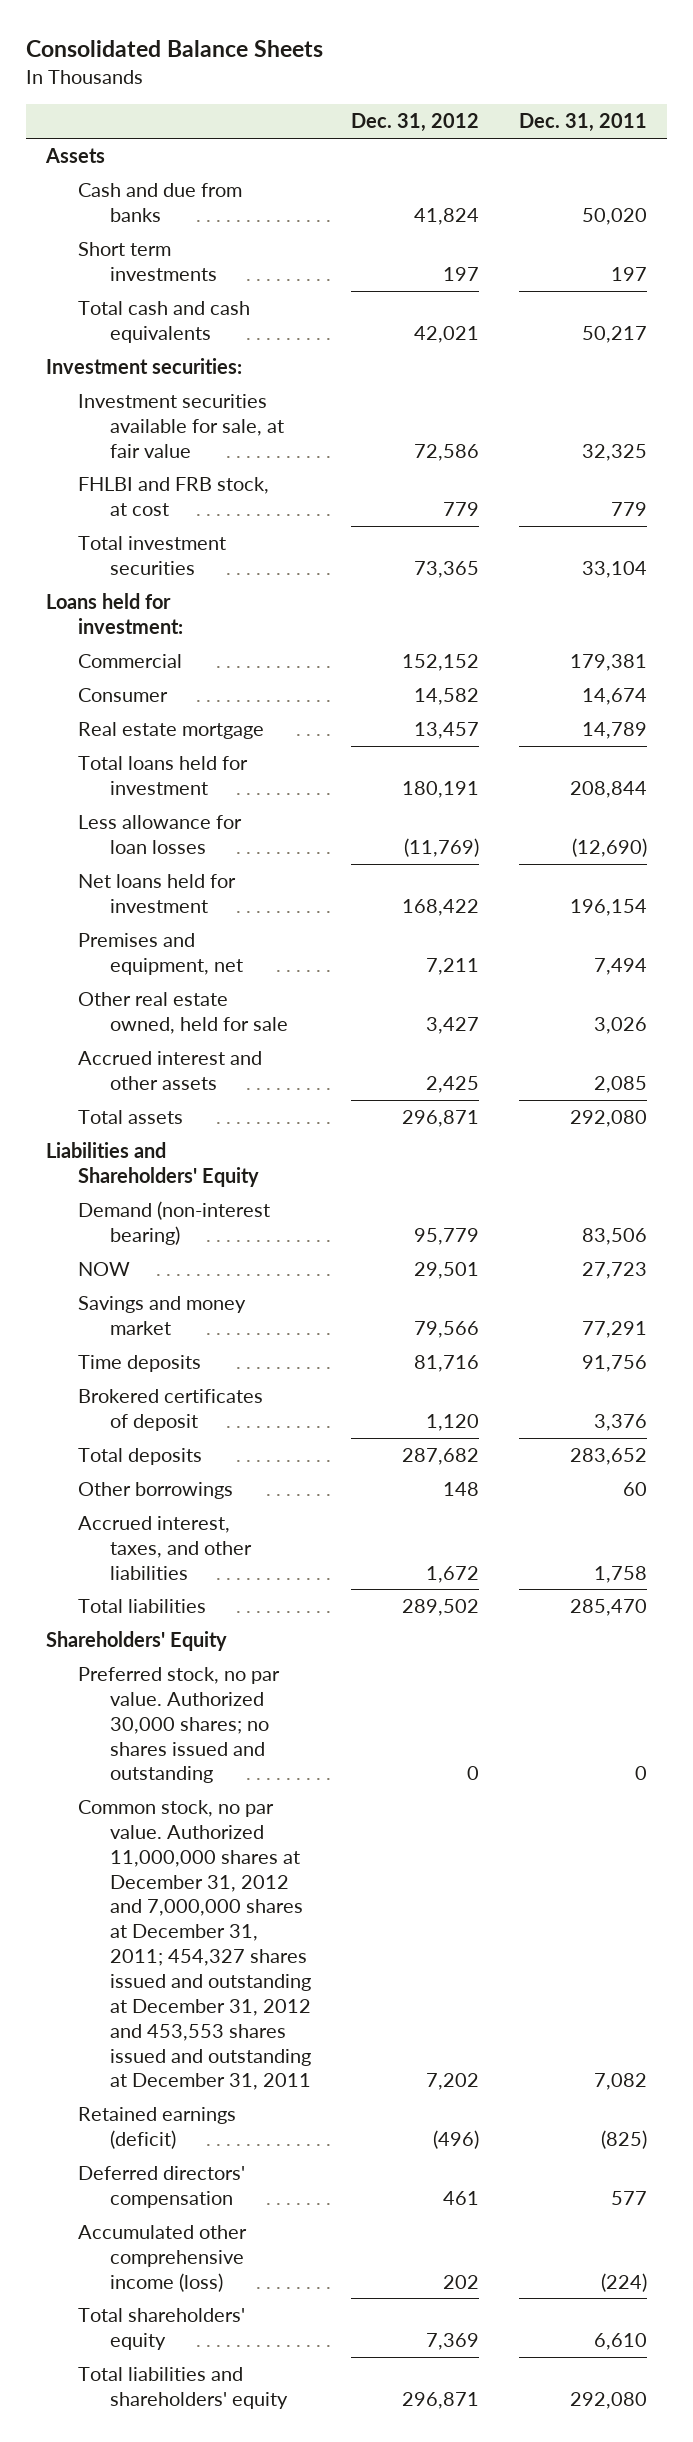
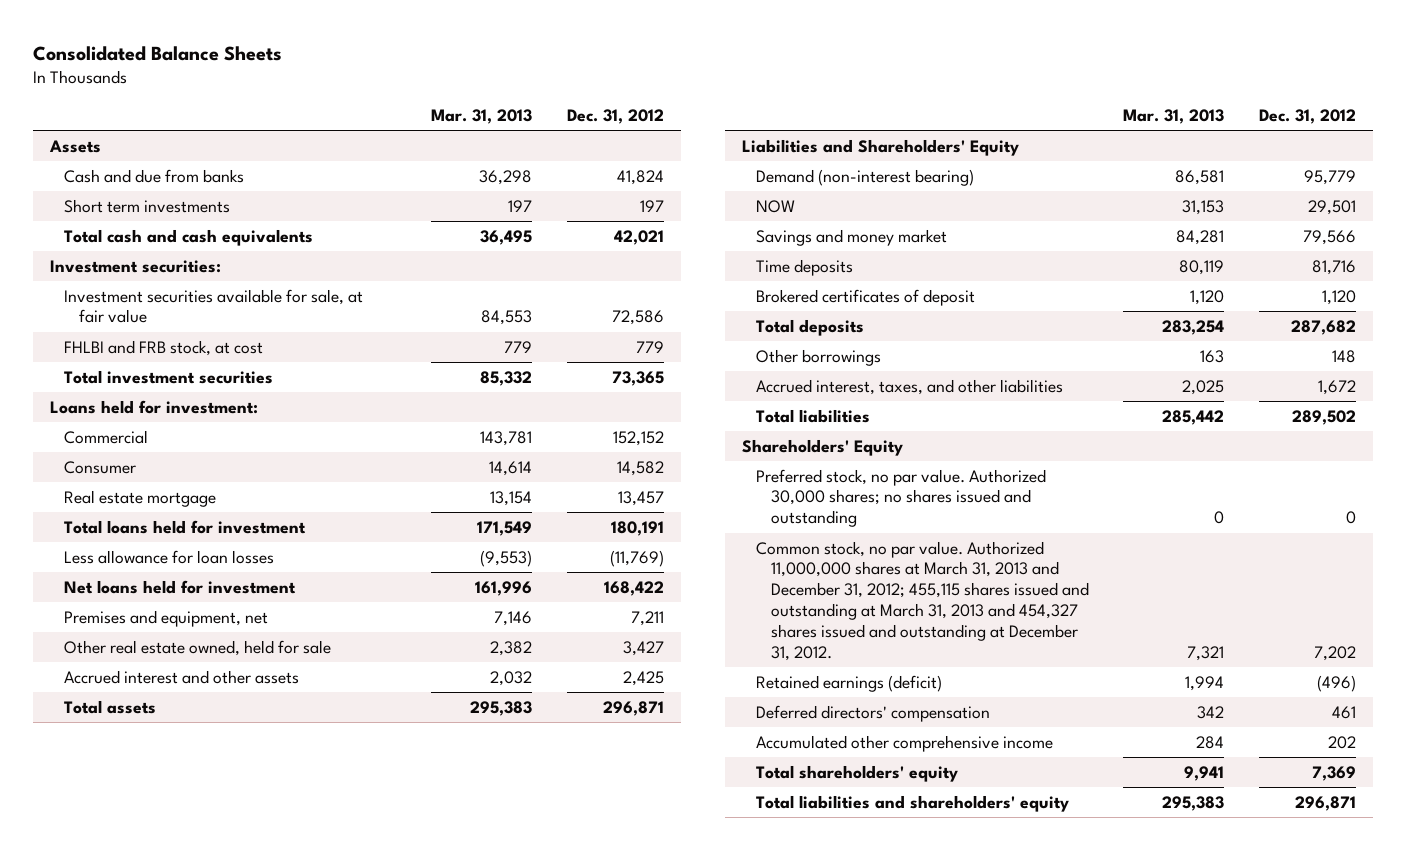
- | Dec. 31, 2012 | Dec. 31, 2011
+ | Mar. 31, 2013 | Dec. 31, 2012
- Common stock, no par value. Authorized 11,000,000 shares at December 31, 2012 and 7,000,000 shares at December 31, 2011; 454,327 shares issued and outstanding at December 31, 2012 and 453,553 shares issued and outstanding at December 31, 2011 | 7,202 | 7,082
+ Common stock, no par value. Authorized 11,000,000 shares at March 31, 2013 and December 31, 2012; 455,115 shares issued and outstanding at March 31, 2013 and 454,327 shares issued and outstanding at December 31, 2012. | 7,321 | 7,202
- Accumulated other comprehensive income (loss) | 202 | (224)
+ Accumulated other comprehensive income | 284 | 202

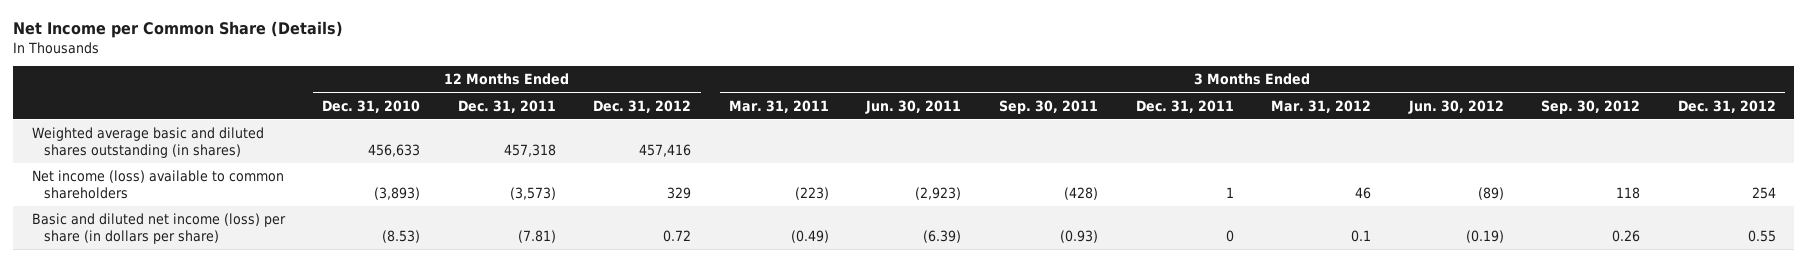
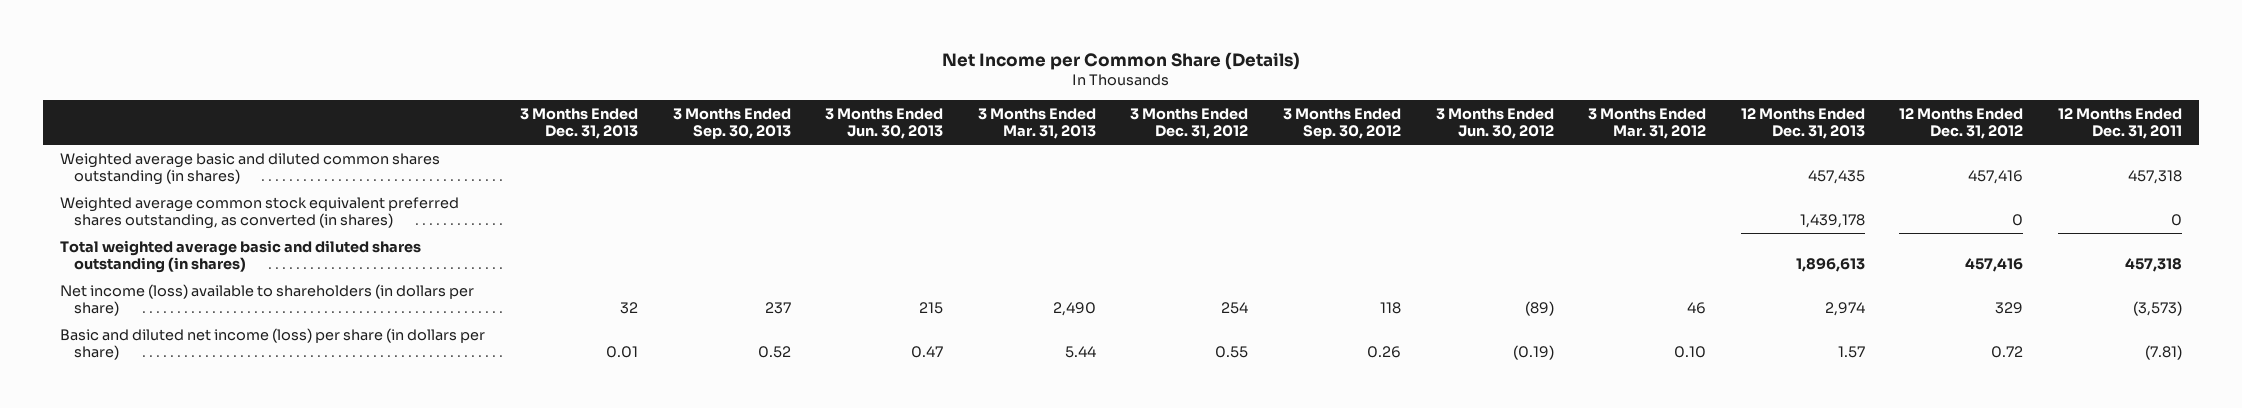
- | 12 Months Ended Dec. 31, 2010 | 12 Months Ended Dec. 31, 2011 | 12 Months Ended Dec. 31, 2012 | 3 Months Ended Mar. 31, 2011 | 3 Months Ended Jun. 30, 2011 | 3 Months Ended Sep. 30, 2011 | 3 Months Ended Dec. 31, 2011 | 3 Months Ended Mar. 31, 2012 | 3 Months Ended Jun. 30, 2012 | 3 Months Ended Sep. 30, 2012 | 3 Months Ended Dec. 31, 2012
+ | 3 Months Ended Dec. 31, 2013 | 3 Months Ended Sep. 30, 2013 | 3 Months Ended Jun. 30, 2013 | 3 Months Ended Mar. 31, 2013 | 3 Months Ended Dec. 31, 2012 | 3 Months Ended Sep. 30, 2012 | 3 Months Ended Jun. 30, 2012 | 3 Months Ended Mar. 31, 2012 | 12 Months Ended Dec. 31, 2013 | 12 Months Ended Dec. 31, 2012 | 12 Months Ended Dec. 31, 2011
- Weighted average basic and diluted shares outstanding (in shares) | 456,633 | 457,318 | 457,416 | | | | | | | |
- Net income (loss) available to common shareholders | (3,893) | (3,573) | 329 | (223) | (2,923) | (428) | 1 | 46 | (89) | 118 | 254
- Basic and diluted net income (loss) per share (in dollars per share) | (8.53) | (7.81) | 0.72 | (0.49) | (6.39) | (0.93) | 0 | 0.1 | (0.19) | 0.26 | 0.55
+ Weighted average basic and diluted common shares outstanding (in shares) | | | | | | | | | 457,435 | 457,416 | 457,318
+ Weighted average common stock equivalent preferred shares outstanding, as converted (in shares) | | | | | | | | | 1,439,178 | 0 | 0
+ Total weighted average basic and diluted shares outstanding (in shares) | | | | | | | | | 1,896,613 | 457,416 | 457,318
+ Net income (loss) available to shareholders (in dollars per share) | 32 | 237 | 215 | 2,490 | 254 | 118 | (89) | 46 | 2,974 | 329 | (3,573)
+ Basic and diluted net income (loss) per share (in dollars per share) | 0.01 | 0.52 | 0.47 | 5.44 | 0.55 | 0.26 | (0.19) | 0.10 | 1.57 | 0.72 | (7.81)

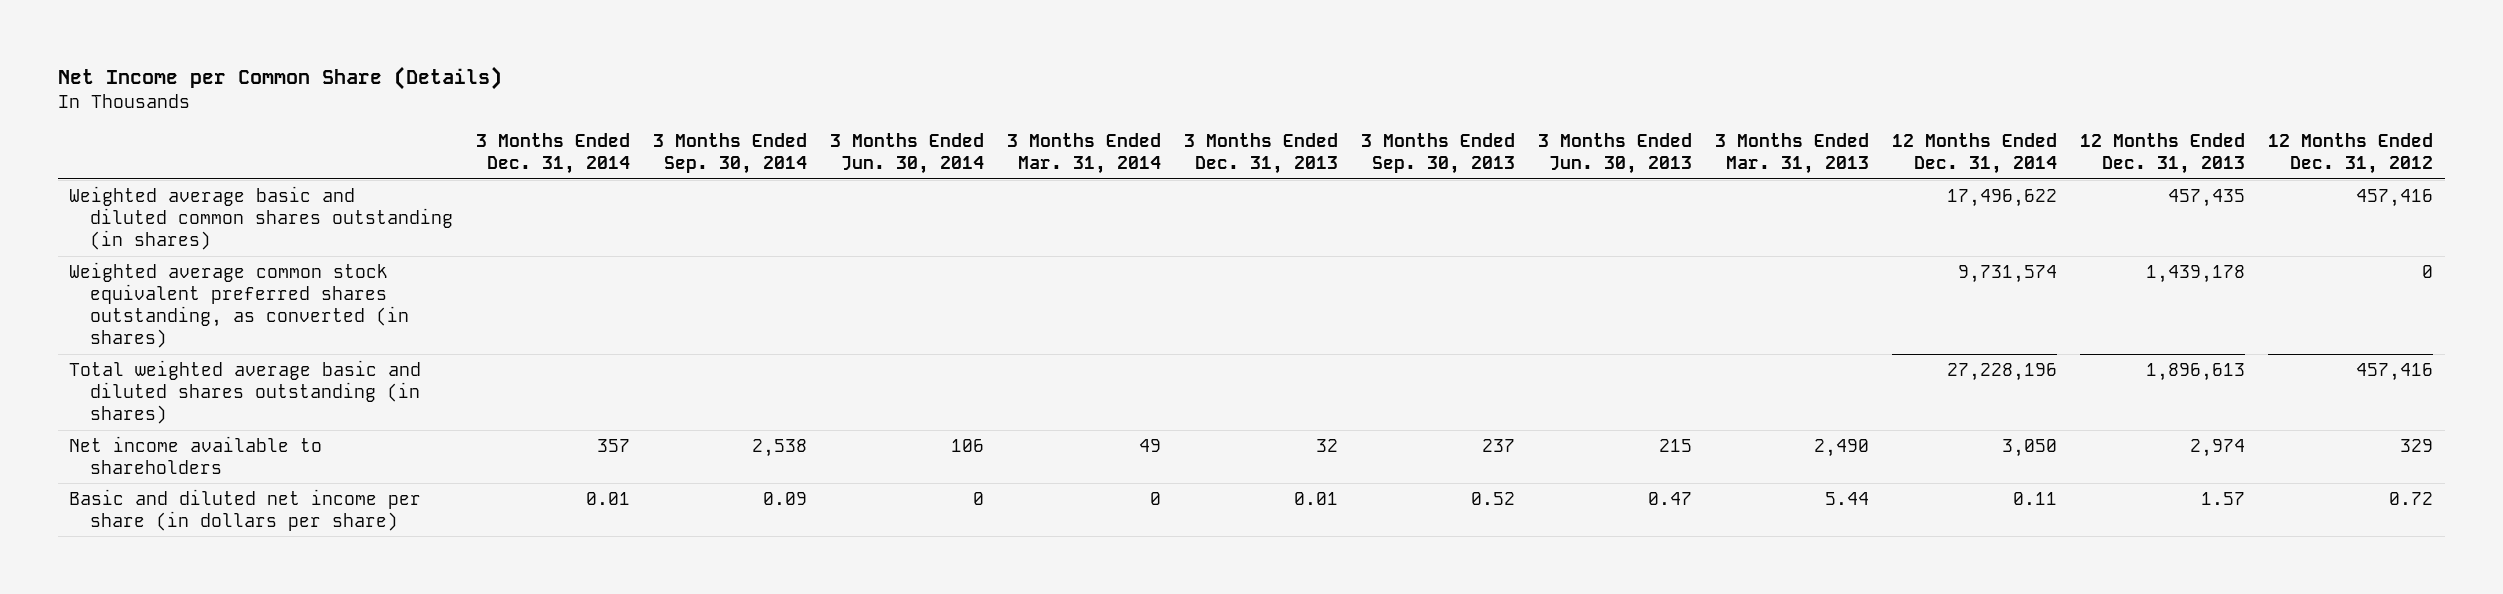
- | 3 Months Ended Dec. 31, 2013 | 3 Months Ended Sep. 30, 2013 | 3 Months Ended Jun. 30, 2013 | 3 Months Ended Mar. 31, 2013 | 3 Months Ended Dec. 31, 2012 | 3 Months Ended Sep. 30, 2012 | 3 Months Ended Jun. 30, 2012 | 3 Months Ended Mar. 31, 2012 | 12 Months Ended Dec. 31, 2013 | 12 Months Ended Dec. 31, 2012 | 12 Months Ended Dec. 31, 2011
+ | 3 Months Ended Dec. 31, 2014 | 3 Months Ended Sep. 30, 2014 | 3 Months Ended Jun. 30, 2014 | 3 Months Ended Mar. 31, 2014 | 3 Months Ended Dec. 31, 2013 | 3 Months Ended Sep. 30, 2013 | 3 Months Ended Jun. 30, 2013 | 3 Months Ended Mar. 31, 2013 | 12 Months Ended Dec. 31, 2014 | 12 Months Ended Dec. 31, 2013 | 12 Months Ended Dec. 31, 2012
- Net income (loss) available to shareholders (in dollars per share) | 32 | 237 | 215 | 2,490 | 254 | 118 | (89) | 46 | 2,974 | 329 | (3,573)
- Basic and diluted net income (loss) per share (in dollars per share) | 0.01 | 0.52 | 0.47 | 5.44 | 0.55 | 0.26 | (0.19) | 0.10 | 1.57 | 0.72 | (7.81)
+ Net income available to shareholders | 357 | 2,538 | 106 | 49 | 32 | 237 | 215 | 2,490 | 3,050 | 2,974 | 329
+ Basic and diluted net income per share (in dollars per share) | 0.01 | 0.09 | 0 | 0 | 0.01 | 0.52 | 0.47 | 5.44 | 0.11 | 1.57 | 0.72

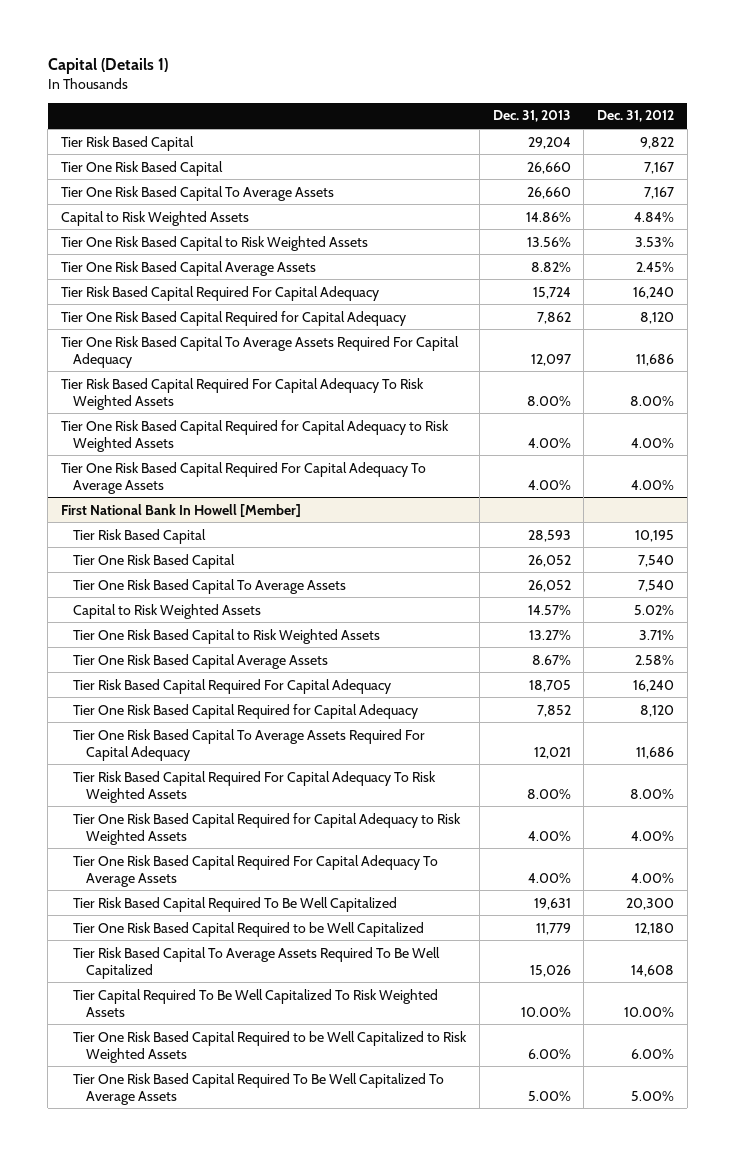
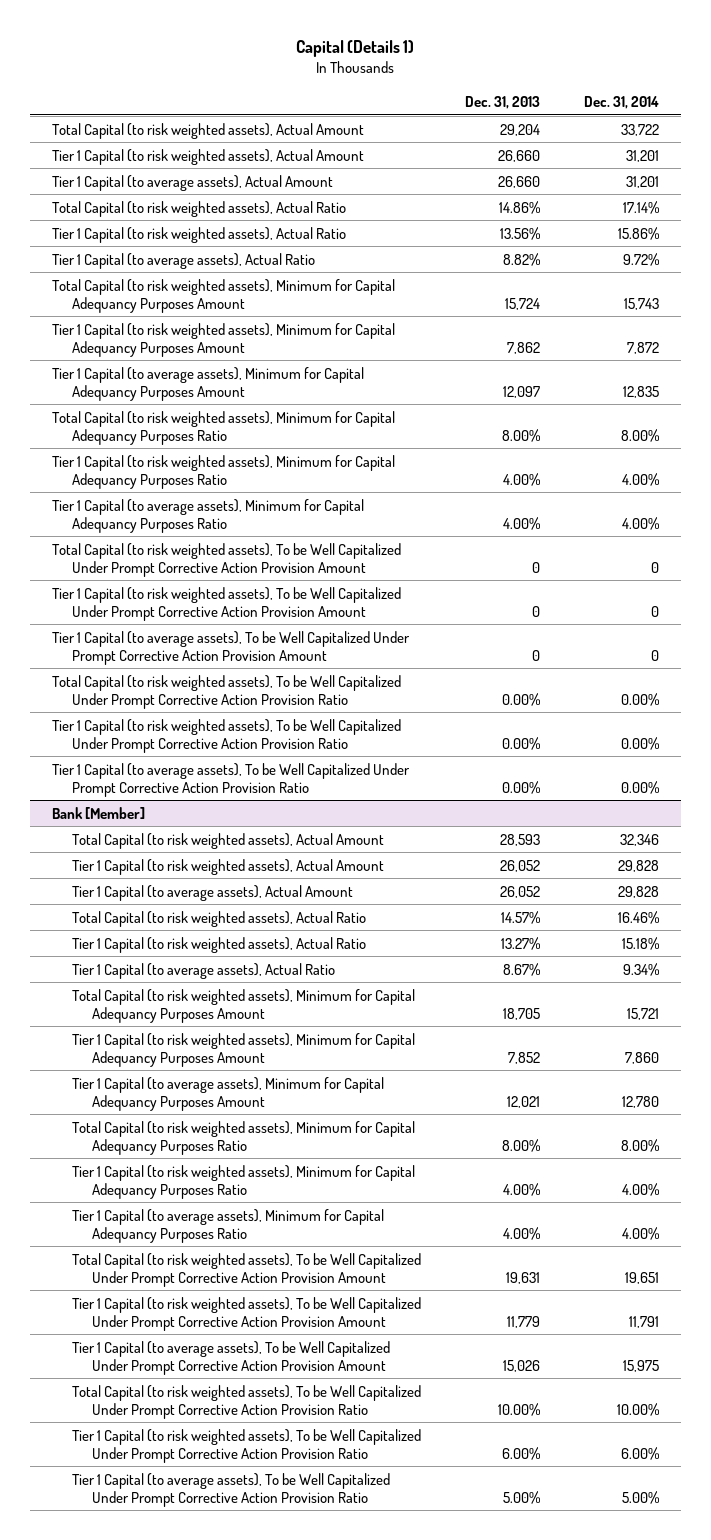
- | Dec. 31, 2013 | Dec. 31, 2012
+ | Dec. 31, 2013 | Dec. 31, 2014
- Tier Risk Based Capital | 29,204 | 9,822
- Tier One Risk Based Capital | 26,660 | 7,167
- Tier One Risk Based Capital To Average Assets | 26,660 | 7,167
- Capital to Risk Weighted Assets | 14.86% | 4.84%
- Tier One Risk Based Capital to Risk Weighted Assets | 13.56% | 3.53%
- Tier One Risk Based Capital Average Assets | 8.82% | 2.45%
- Tier Risk Based Capital Required For Capital Adequacy | 15,724 | 16,240
- Tier One Risk Based Capital Required for Capital Adequacy | 7,862 | 8,120
- Tier One Risk Based Capital To Average Assets Required For Capital Adequacy | 12,097 | 11,686
- Tier Risk Based Capital Required For Capital Adequacy To Risk Weighted Assets | 8.00% | 8.00%
- Tier One Risk Based Capital Required for Capital Adequacy to Risk Weighted Assets | 4.00% | 4.00%
- Tier One Risk Based Capital Required For Capital Adequacy To Average Assets | 4.00% | 4.00%
- First National Bank In Howell [Member]
- Tier Risk Based Capital | 28,593 | 10,195
- Tier One Risk Based Capital | 26,052 | 7,540
- Tier One Risk Based Capital To Average Assets | 26,052 | 7,540
- Capital to Risk Weighted Assets | 14.57% | 5.02%
- Tier One Risk Based Capital to Risk Weighted Assets | 13.27% | 3.71%
- Tier One Risk Based Capital Average Assets | 8.67% | 2.58%
- Tier Risk Based Capital Required For Capital Adequacy | 18,705 | 16,240
- Tier One Risk Based Capital Required for Capital Adequacy | 7,852 | 8,120
- Tier One Risk Based Capital To Average Assets Required For Capital Adequacy | 12,021 | 11,686
- Tier Risk Based Capital Required For Capital Adequacy To Risk Weighted Assets | 8.00% | 8.00%
- Tier One Risk Based Capital Required for Capital Adequacy to Risk Weighted Assets | 4.00% | 4.00%
- Tier One Risk Based Capital Required For Capital Adequacy To Average Assets | 4.00% | 4.00%
- Tier Risk Based Capital Required To Be Well Capitalized | 19,631 | 20,300
- Tier One Risk Based Capital Required to be Well Capitalized | 11,779 | 12,180
- Tier Risk Based Capital To Average Assets Required To Be Well Capitalized | 15,026 | 14,608
- Tier Capital Required To Be Well Capitalized To Risk Weighted Assets | 10.00% | 10.00%
- Tier One Risk Based Capital Required to be Well Capitalized to Risk Weighted Assets | 6.00% | 6.00%
- Tier One Risk Based Capital Required To Be Well Capitalized To Average Assets | 5.00% | 5.00%
+ Total Capital (to risk weighted assets), Actual Amount | 29,204 | 33,722
+ Tier 1 Capital (to risk weighted assets), Actual Amount | 26,660 | 31,201
+ Tier 1 Capital (to average assets), Actual Amount | 26,660 | 31,201
+ Total Capital (to risk weighted assets), Actual Ratio | 14.86% | 17.14%
+ Tier 1 Capital (to risk weighted assets), Actual Ratio | 13.56% | 15.86%
+ Tier 1 Capital (to average assets), Actual Ratio | 8.82% | 9.72%
+ Total Capital (to risk weighted assets), Minimum for Capital Adequancy Purposes Amount | 15,724 | 15,743
+ Tier 1 Capital (to risk weighted assets), Minimum for Capital Adequancy Purposes Amount | 7,862 | 7,872
+ Tier 1 Capital (to average assets), Minimum for Capital Adequancy Purposes Amount | 12,097 | 12,835
+ Total Capital (to risk weighted assets), Minimum for Capital Adequancy Purposes Ratio | 8.00% | 8.00%
+ Tier 1 Capital (to risk weighted assets), Minimum for Capital Adequancy Purposes Ratio | 4.00% | 4.00%
+ Tier 1 Capital (to average assets), Minimum for Capital Adequancy Purposes Ratio | 4.00% | 4.00%
+ Total Capital (to risk weighted assets), To be Well Capitalized Under Prompt Corrective Action Provision Amount | 0 | 0
+ Tier 1 Capital (to risk weighted assets), To be Well Capitalized Under Prompt Corrective Action Provision Amount | 0 | 0
+ Tier 1 Capital (to average assets), To be Well Capitalized Under Prompt Corrective Action Provision Amount | 0 | 0
+ Total Capital (to risk weighted assets), To be Well Capitalized Under Prompt Corrective Action Provision Ratio | 0.00% | 0.00%
+ Tier 1 Capital (to risk weighted assets), To be Well Capitalized Under Prompt Corrective Action Provision Ratio | 0.00% | 0.00%
+ Tier 1 Capital (to average assets), To be Well Capitalized Under Prompt Corrective Action Provision Ratio | 0.00% | 0.00%
+ Bank [Member]
+ Total Capital (to risk weighted assets), Actual Amount | 28,593 | 32,346
+ Tier 1 Capital (to risk weighted assets), Actual Amount | 26,052 | 29,828
+ Tier 1 Capital (to average assets), Actual Amount | 26,052 | 29,828
+ Total Capital (to risk weighted assets), Actual Ratio | 14.57% | 16.46%
+ Tier 1 Capital (to risk weighted assets), Actual Ratio | 13.27% | 15.18%
+ Tier 1 Capital (to average assets), Actual Ratio | 8.67% | 9.34%
+ Total Capital (to risk weighted assets), Minimum for Capital Adequancy Purposes Amount | 18,705 | 15,721
+ Tier 1 Capital (to risk weighted assets), Minimum for Capital Adequancy Purposes Amount | 7,852 | 7,860
+ Tier 1 Capital (to average assets), Minimum for Capital Adequancy Purposes Amount | 12,021 | 12,780
+ Total Capital (to risk weighted assets), Minimum for Capital Adequancy Purposes Ratio | 8.00% | 8.00%
+ Tier 1 Capital (to risk weighted assets), Minimum for Capital Adequancy Purposes Ratio | 4.00% | 4.00%
+ Tier 1 Capital (to average assets), Minimum for Capital Adequancy Purposes Ratio | 4.00% | 4.00%
+ Total Capital (to risk weighted assets), To be Well Capitalized Under Prompt Corrective Action Provision Amount | 19,631 | 19,651
+ Tier 1 Capital (to risk weighted assets), To be Well Capitalized Under Prompt Corrective Action Provision Amount | 11,779 | 11,791
+ Tier 1 Capital (to average assets), To be Well Capitalized Under Prompt Corrective Action Provision Amount | 15,026 | 15,975
+ Total Capital (to risk weighted assets), To be Well Capitalized Under Prompt Corrective Action Provision Ratio | 10.00% | 10.00%
+ Tier 1 Capital (to risk weighted assets), To be Well Capitalized Under Prompt Corrective Action Provision Ratio | 6.00% | 6.00%
+ Tier 1 Capital (to average assets), To be Well Capitalized Under Prompt Corrective Action Provision Ratio | 5.00% | 5.00%

